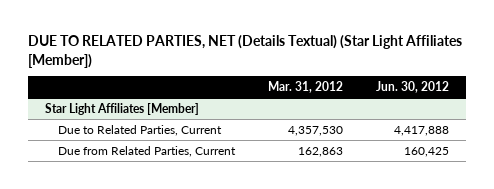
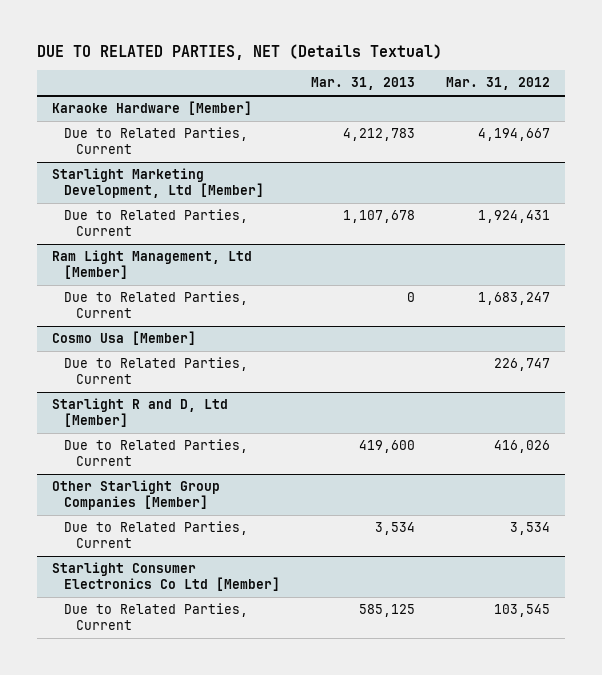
- DUE TO RELATED PARTIES, NET (Details Textual) (Star Light Affiliates [Member])
+ DUE TO RELATED PARTIES, NET (Details Textual)
- | Mar. 31, 2012 | Jun. 30, 2012
+ | Mar. 31, 2013 | Mar. 31, 2012
- Star Light Affiliates [Member]
- Due to Related Parties, Current | 4,357,530 | 4,417,888
- Due from Related Parties, Current | 162,863 | 160,425
+ Karaoke Hardware [Member]
+ Due to Related Parties, Current | 4,212,783 | 4,194,667
+ Starlight Marketing Development, Ltd [Member]
+ Due to Related Parties, Current | 1,107,678 | 1,924,431
+ Ram Light Management, Ltd [Member]
+ Due to Related Parties, Current | 0 | 1,683,247
+ Cosmo Usa [Member]
+ Due to Related Parties, Current | | 226,747
+ Starlight R and D, Ltd [Member]
+ Due to Related Parties, Current | 419,600 | 416,026
+ Other Starlight Group Companies [Member]
+ Due to Related Parties, Current | 3,534 | 3,534
+ Starlight Consumer Electronics Co Ltd [Member]
+ Due to Related Parties, Current | 585,125 | 103,545

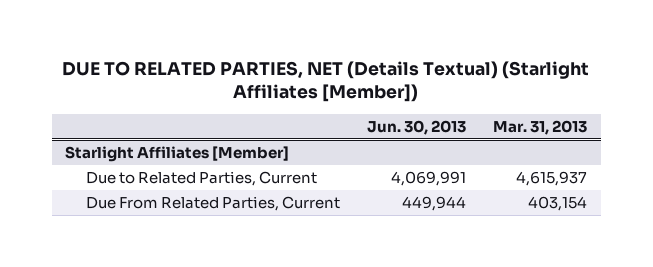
- DUE TO RELATED PARTIES, NET (Details Textual)
+ DUE TO RELATED PARTIES, NET (Details Textual) (Starlight Affiliates [Member])
- | Mar. 31, 2013 | Mar. 31, 2012
+ | Jun. 30, 2013 | Mar. 31, 2013
- Karaoke Hardware [Member]
- Due to Related Parties, Current | 4,212,783 | 4,194,667
- Starlight Marketing Development, Ltd [Member]
- Due to Related Parties, Current | 1,107,678 | 1,924,431
- Ram Light Management, Ltd [Member]
- Due to Related Parties, Current | 0 | 1,683,247
- Cosmo Usa [Member]
- Due to Related Parties, Current | | 226,747
- Starlight R and D, Ltd [Member]
- Due to Related Parties, Current | 419,600 | 416,026
- Other Starlight Group Companies [Member]
- Due to Related Parties, Current | 3,534 | 3,534
- Starlight Consumer Electronics Co Ltd [Member]
- Due to Related Parties, Current | 585,125 | 103,545
+ Starlight Affiliates [Member]
+ Due to Related Parties, Current | 4,069,991 | 4,615,937
+ Due From Related Parties, Current | 449,944 | 403,154

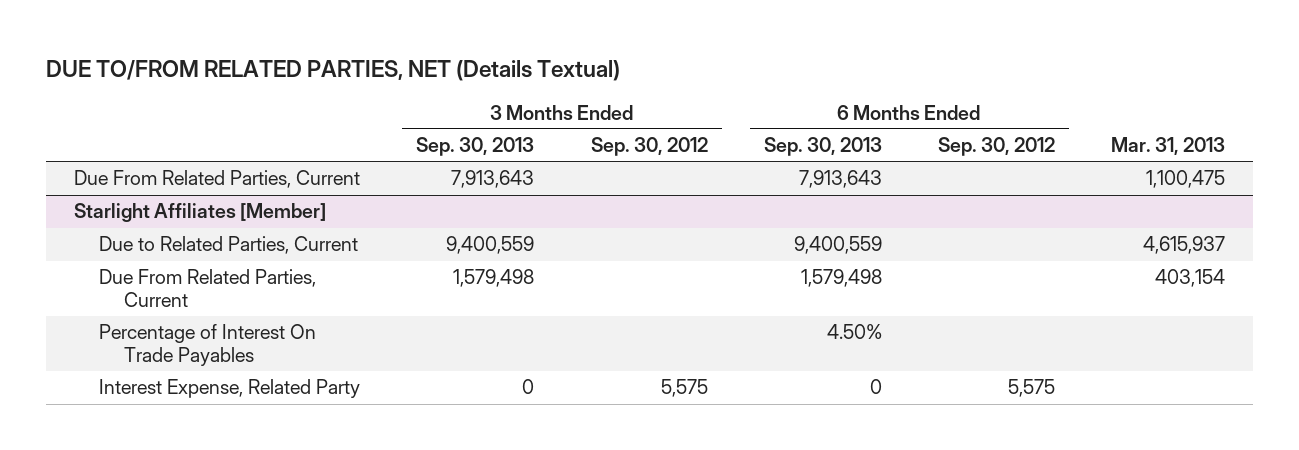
- DUE TO RELATED PARTIES, NET (Details Textual) (Starlight Affiliates [Member])
+ DUE TO/FROM RELATED PARTIES, NET (Details Textual)
- | Jun. 30, 2013 | Mar. 31, 2013
+ | 3 Months Ended Sep. 30, 2013 | 3 Months Ended Sep. 30, 2012 | 6 Months Ended Sep. 30, 2013 | 6 Months Ended Sep. 30, 2012 | Mar. 31, 2013
+ Due From Related Parties, Current | 7,913,643 | | 7,913,643 | | 1,100,475
@ Starlight Affiliates [Member]
+ Percentage of Interest On Trade Payables | | | 4.50% | |
+ Interest Expense, Related Party | 0 | 5,575 | 0 | 5,575 |

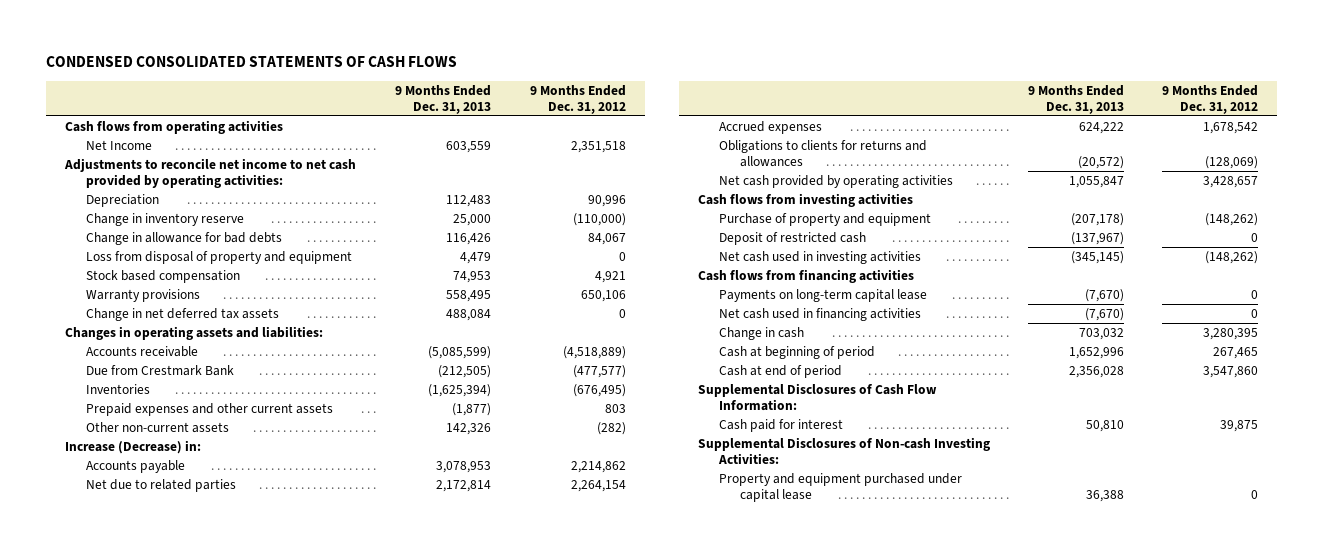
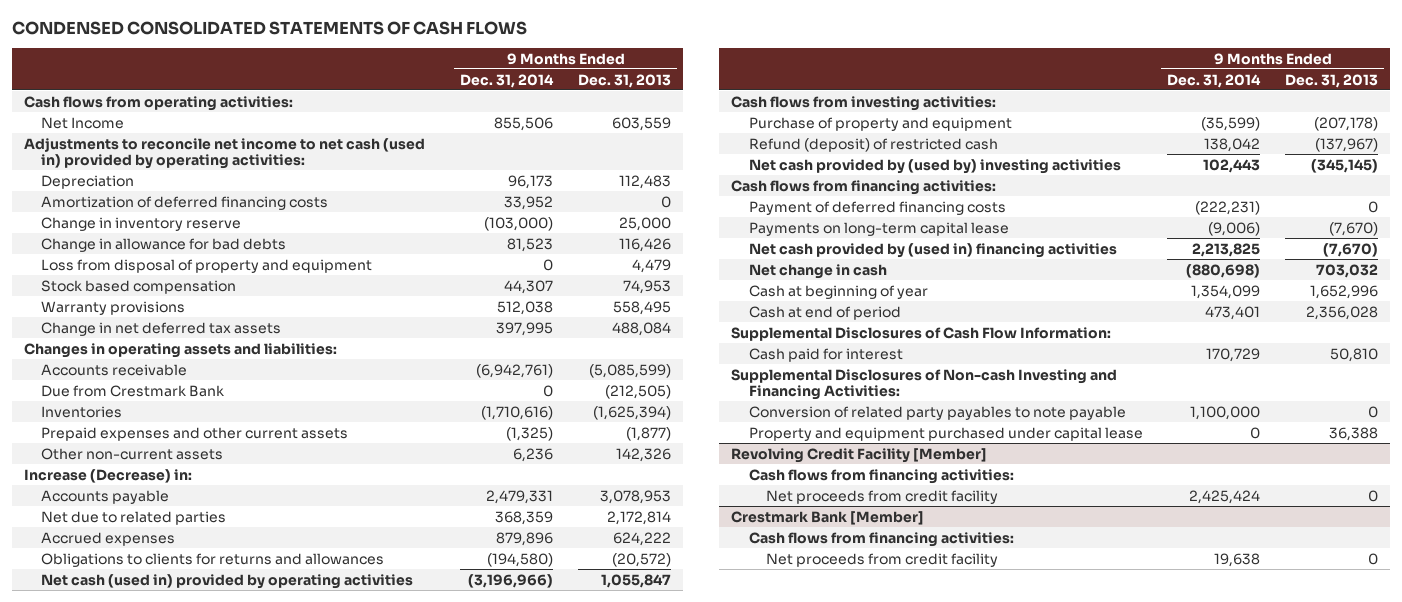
- | 9 Months Ended Dec. 31, 2013 | 9 Months Ended Dec. 31, 2012
+ | 9 Months Ended Dec. 31, 2014 | 9 Months Ended Dec. 31, 2013
- Cash flows from operating activities
+ Cash flows from operating activities:
- Adjustments to reconcile net income to net cash provided by operating activities:
+ Adjustments to reconcile net income to net cash (used in) provided by operating activities:
+ Amortization of deferred financing costs | 33,952 | 0
- Net cash provided by operating activities | 1,055,847 | 3,428,657
- Cash flows from investing activities
+ Net cash (used in) provided by operating activities | (3,196,966) | 1,055,847
+ Cash flows from investing activities:
- Deposit of restricted cash | (137,967) | 0
- Net cash used in investing activities | (345,145) | (148,262)
- Cash flows from financing activities
+ Refund (deposit) of restricted cash | 138,042 | (137,967)
+ Net cash provided by (used by) investing activities | 102,443 | (345,145)
+ Cash flows from financing activities:
+ Payment of deferred financing costs | (222,231) | 0
- Net cash used in financing activities | (7,670) | 0
- Change in cash | 703,032 | 3,280,395
- Cash at beginning of period | 1,652,996 | 267,465
+ Net cash provided by (used in) financing activities | 2,213,825 | (7,670)
+ Net change in cash | (880,698) | 703,032
+ Cash at beginning of year | 1,354,099 | 1,652,996
- Supplemental Disclosures of Non-cash Investing Activities:
+ Supplemental Disclosures of Non-cash Investing and Financing Activities:
+ Conversion of related party payables to note payable | 1,100,000 | 0
+ Revolving Credit Facility [Member]
+ Cash flows from financing activities:
+ Net proceeds from credit facility | 2,425,424 | 0
+ Crestmark Bank [Member]
+ Cash flows from financing activities:
+ Net proceeds from credit facility | 19,638 | 0

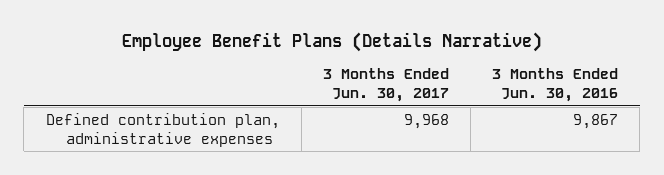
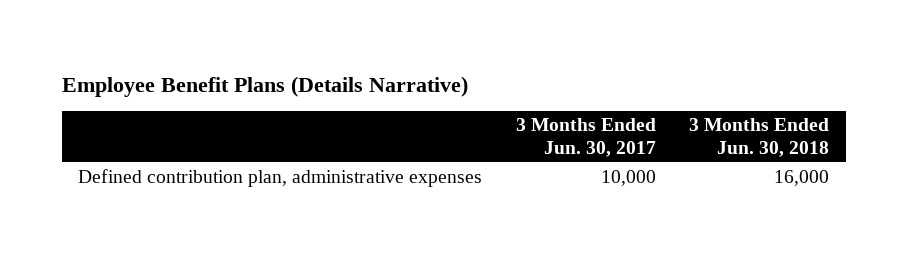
- | 3 Months Ended Jun. 30, 2017 | 3 Months Ended Jun. 30, 2016
+ | 3 Months Ended Jun. 30, 2017 | 3 Months Ended Jun. 30, 2018
- Defined contribution plan, administrative expenses | 9,968 | 9,867
+ Defined contribution plan, administrative expenses | 10,000 | 16,000

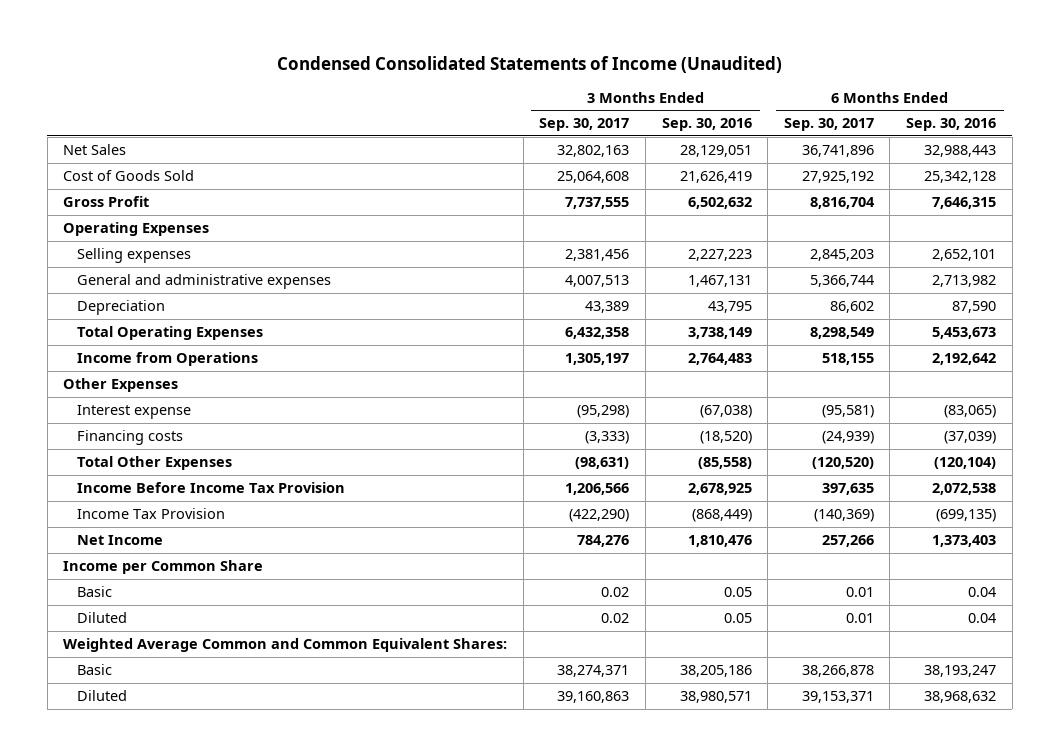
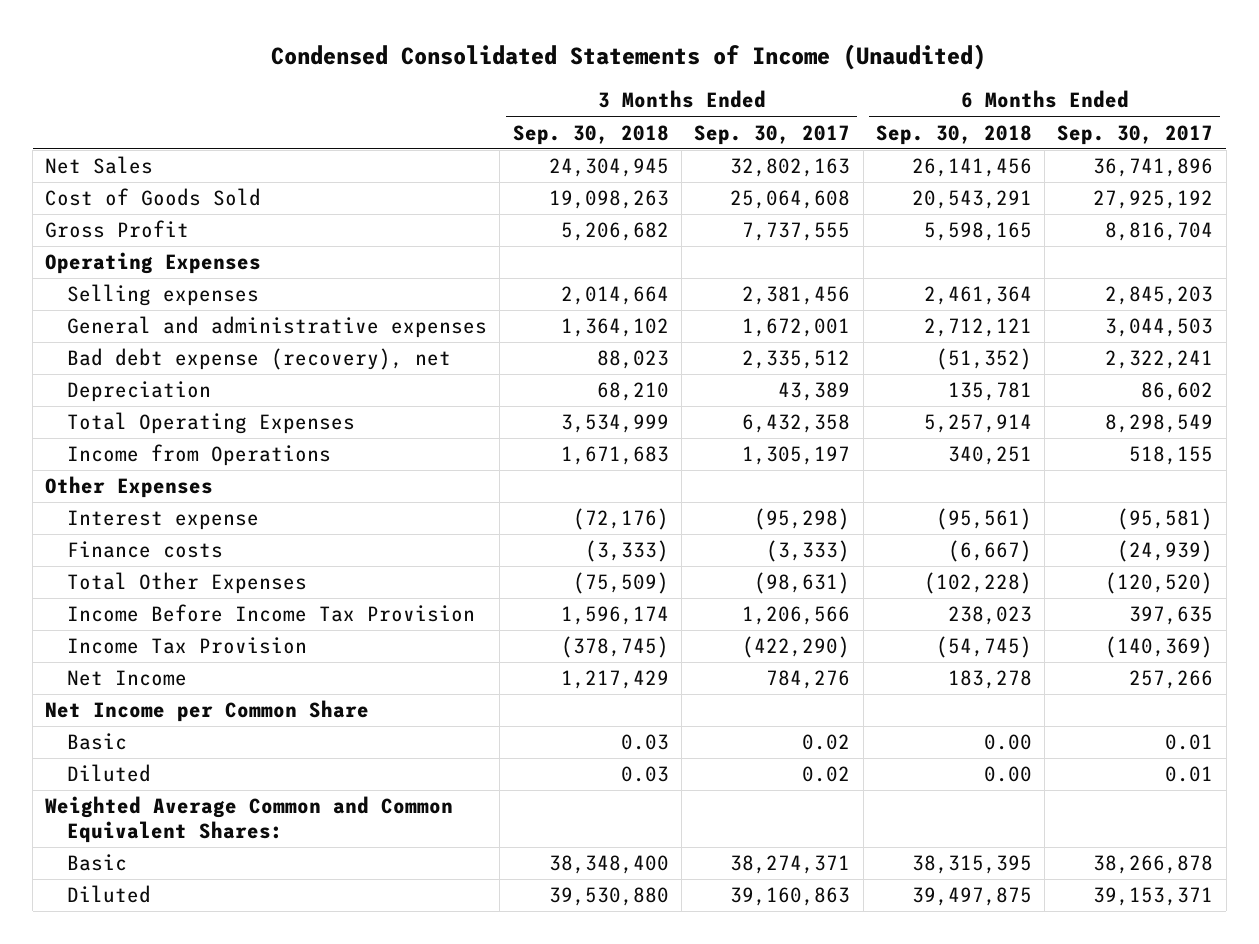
- | 3 Months Ended Sep. 30, 2017 | 3 Months Ended Sep. 30, 2016 | 6 Months Ended Sep. 30, 2017 | 6 Months Ended Sep. 30, 2016
+ | 3 Months Ended Sep. 30, 2018 | 3 Months Ended Sep. 30, 2017 | 6 Months Ended Sep. 30, 2018 | 6 Months Ended Sep. 30, 2017
- General and administrative expenses | 4,007,513 | 1,467,131 | 5,366,744 | 2,713,982
+ General and administrative expenses | 1,364,102 | 1,672,001 | 2,712,121 | 3,044,503
+ Bad debt expense (recovery), net | 88,023 | 2,335,512 | (51,352) | 2,322,241
- Financing costs | (3,333) | (18,520) | (24,939) | (37,039)
+ Finance costs | (3,333) | (3,333) | (6,667) | (24,939)
- Income per Common Share
+ Net Income per Common Share

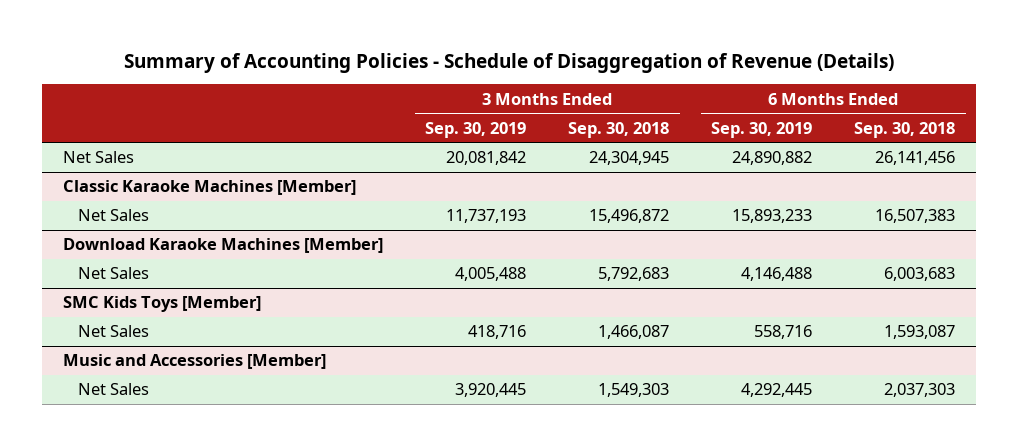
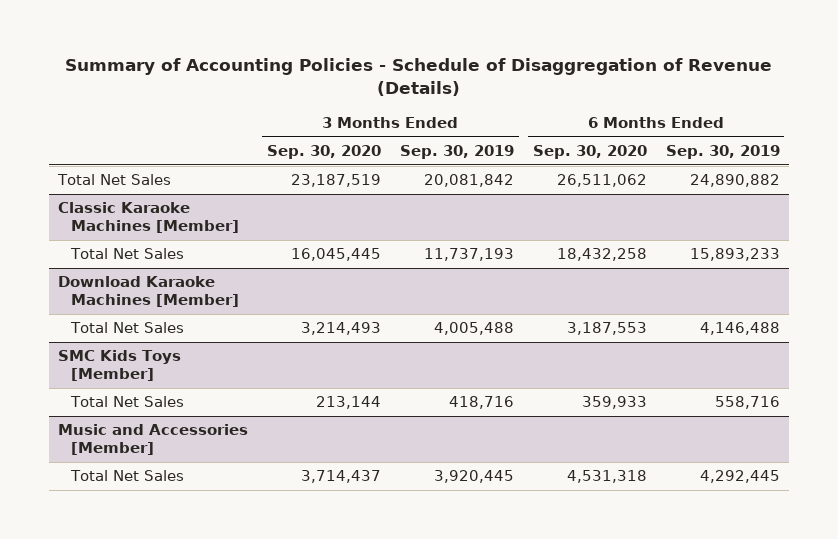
- | 3 Months Ended Sep. 30, 2019 | 3 Months Ended Sep. 30, 2018 | 6 Months Ended Sep. 30, 2019 | 6 Months Ended Sep. 30, 2018
+ | 3 Months Ended Sep. 30, 2020 | 3 Months Ended Sep. 30, 2019 | 6 Months Ended Sep. 30, 2020 | 6 Months Ended Sep. 30, 2019
- Net Sales | 20,081,842 | 24,304,945 | 24,890,882 | 26,141,456
+ Total Net Sales | 23,187,519 | 20,081,842 | 26,511,062 | 24,890,882
@ Classic Karaoke Machines [Member]
- Net Sales | 11,737,193 | 15,496,872 | 15,893,233 | 16,507,383
+ Total Net Sales | 16,045,445 | 11,737,193 | 18,432,258 | 15,893,233
@ Download Karaoke Machines [Member]
- Net Sales | 4,005,488 | 5,792,683 | 4,146,488 | 6,003,683
+ Total Net Sales | 3,214,493 | 4,005,488 | 3,187,553 | 4,146,488
@ SMC Kids Toys [Member]
- Net Sales | 418,716 | 1,466,087 | 558,716 | 1,593,087
+ Total Net Sales | 213,144 | 418,716 | 359,933 | 558,716
@ Music and Accessories [Member]
- Net Sales | 3,920,445 | 1,549,303 | 4,292,445 | 2,037,303
+ Total Net Sales | 3,714,437 | 3,920,445 | 4,531,318 | 4,292,445

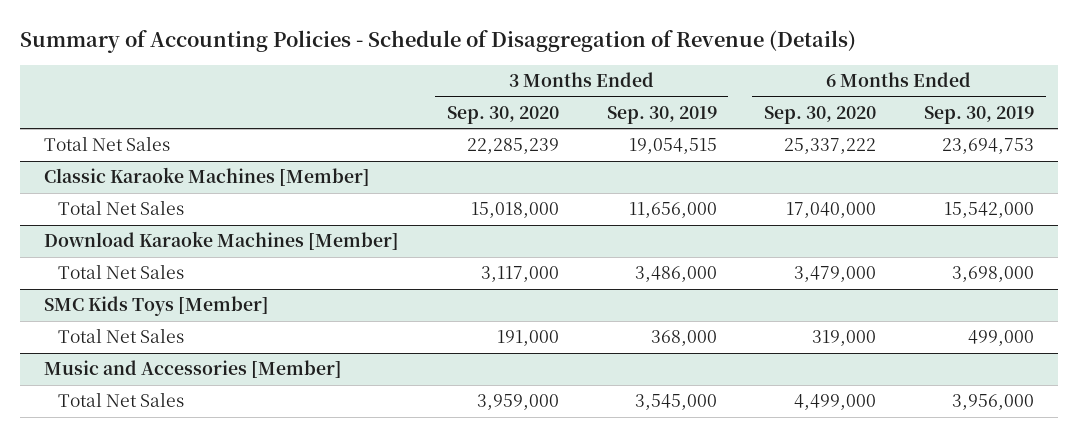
- Total Net Sales | 23,187,519 | 20,081,842 | 26,511,062 | 24,890,882
+ Total Net Sales | 22,285,239 | 19,054,515 | 25,337,222 | 23,694,753
@ Classic Karaoke Machines [Member]
- Total Net Sales | 16,045,445 | 11,737,193 | 18,432,258 | 15,893,233
+ Total Net Sales | 15,018,000 | 11,656,000 | 17,040,000 | 15,542,000
@ Download Karaoke Machines [Member]
- Total Net Sales | 3,214,493 | 4,005,488 | 3,187,553 | 4,146,488
+ Total Net Sales | 3,117,000 | 3,486,000 | 3,479,000 | 3,698,000
@ SMC Kids Toys [Member]
- Total Net Sales | 213,144 | 418,716 | 359,933 | 558,716
+ Total Net Sales | 191,000 | 368,000 | 319,000 | 499,000
@ Music and Accessories [Member]
- Total Net Sales | 3,714,437 | 3,920,445 | 4,531,318 | 4,292,445
+ Total Net Sales | 3,959,000 | 3,545,000 | 4,499,000 | 3,956,000

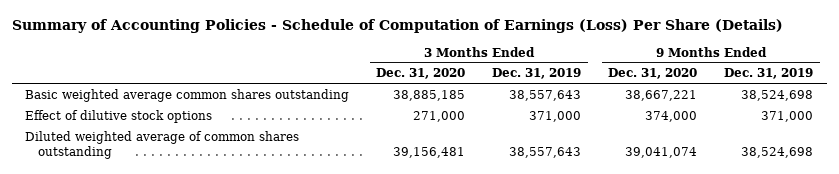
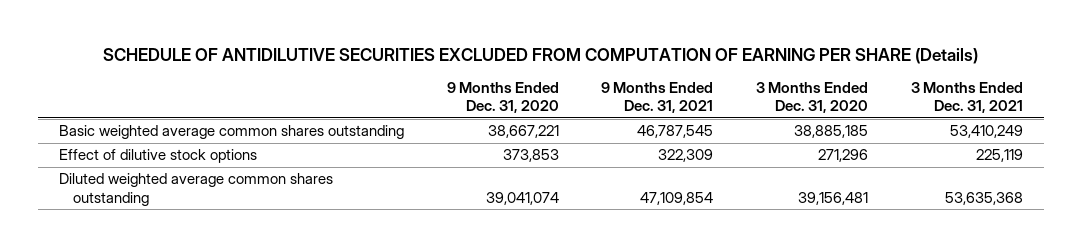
- Summary of Accounting Policies - Schedule of Computation of Earnings (Loss) Per Share (Details)
+ SCHEDULE OF ANTIDILUTIVE SECURITIES EXCLUDED FROM COMPUTATION OF EARNING PER SHARE (Details)
- | 3 Months Ended Dec. 31, 2020 | 3 Months Ended Dec. 31, 2019 | 9 Months Ended Dec. 31, 2020 | 9 Months Ended Dec. 31, 2019
+ | 9 Months Ended Dec. 31, 2020 | 9 Months Ended Dec. 31, 2021 | 3 Months Ended Dec. 31, 2020 | 3 Months Ended Dec. 31, 2021
- Effect of dilutive stock options | 271,000 | 371,000 | 374,000 | 371,000
- Diluted weighted average of common shares outstanding | 39,156,481 | 38,557,643 | 39,041,074 | 38,524,698
+ Effect of dilutive stock options | 373,853 | 322,309 | 271,296 | 225,119
+ Diluted weighted average common shares outstanding | 39,041,074 | 47,109,854 | 39,156,481 | 53,635,368

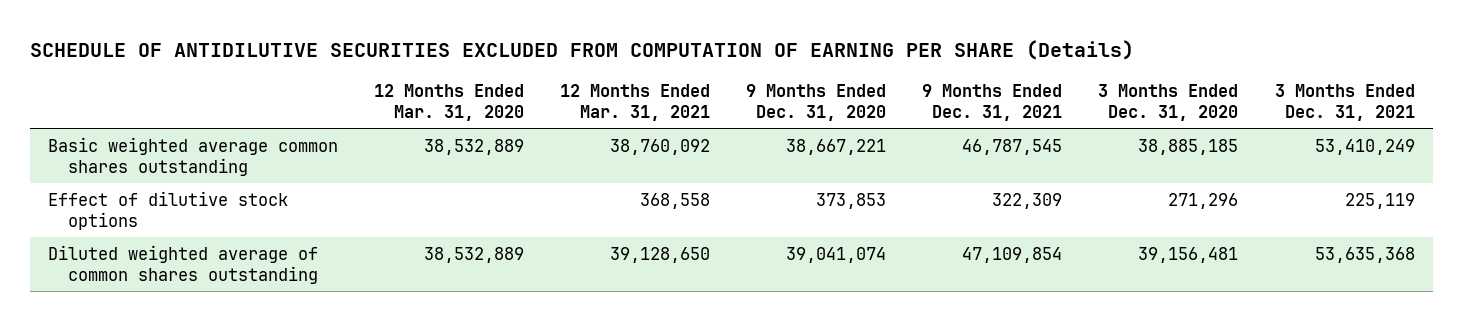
- | 9 Months Ended Dec. 31, 2020 | 9 Months Ended Dec. 31, 2021 | 3 Months Ended Dec. 31, 2020 | 3 Months Ended Dec. 31, 2021
+ | 12 Months Ended Mar. 31, 2020 | 12 Months Ended Mar. 31, 2021 | 9 Months Ended Dec. 31, 2020 | 9 Months Ended Dec. 31, 2021 | 3 Months Ended Dec. 31, 2020 | 3 Months Ended Dec. 31, 2021
- Diluted weighted average common shares outstanding | 39,041,074 | 47,109,854 | 39,156,481 | 53,635,368
+ Diluted weighted average of common shares outstanding | 38,532,889 | 39,128,650 | 39,041,074 | 47,109,854 | 39,156,481 | 53,635,368

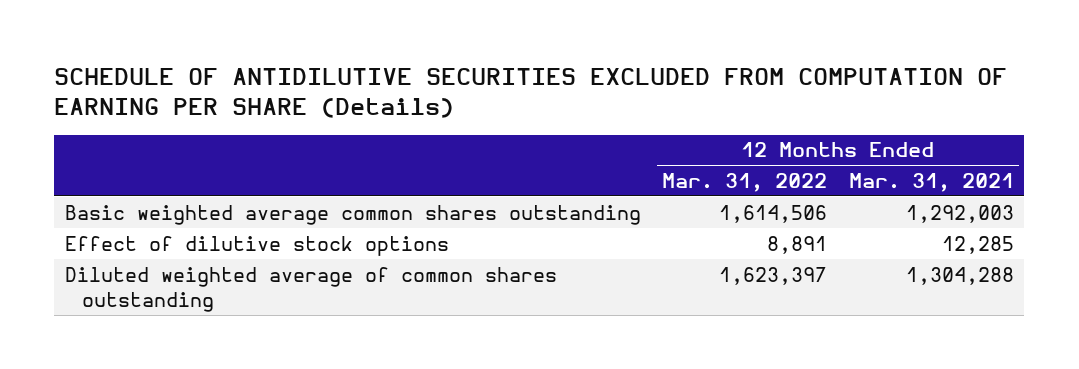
- | 12 Months Ended Mar. 31, 2020 | 12 Months Ended Mar. 31, 2021 | 9 Months Ended Dec. 31, 2020 | 9 Months Ended Dec. 31, 2021 | 3 Months Ended Dec. 31, 2020 | 3 Months Ended Dec. 31, 2021
+ | 12 Months Ended Mar. 31, 2022 | 12 Months Ended Mar. 31, 2021
- Basic weighted average common shares outstanding | 38,532,889 | 38,760,092 | 38,667,221 | 46,787,545 | 38,885,185 | 53,410,249
- Effect of dilutive stock options | | 368,558 | 373,853 | 322,309 | 271,296 | 225,119
- Diluted weighted average of common shares outstanding | 38,532,889 | 39,128,650 | 39,041,074 | 47,109,854 | 39,156,481 | 53,635,368
+ Basic weighted average common shares outstanding | 1,614,506 | 1,292,003
+ Effect of dilutive stock options | 8,891 | 12,285
+ Diluted weighted average of common shares outstanding | 1,623,397 | 1,304,288

